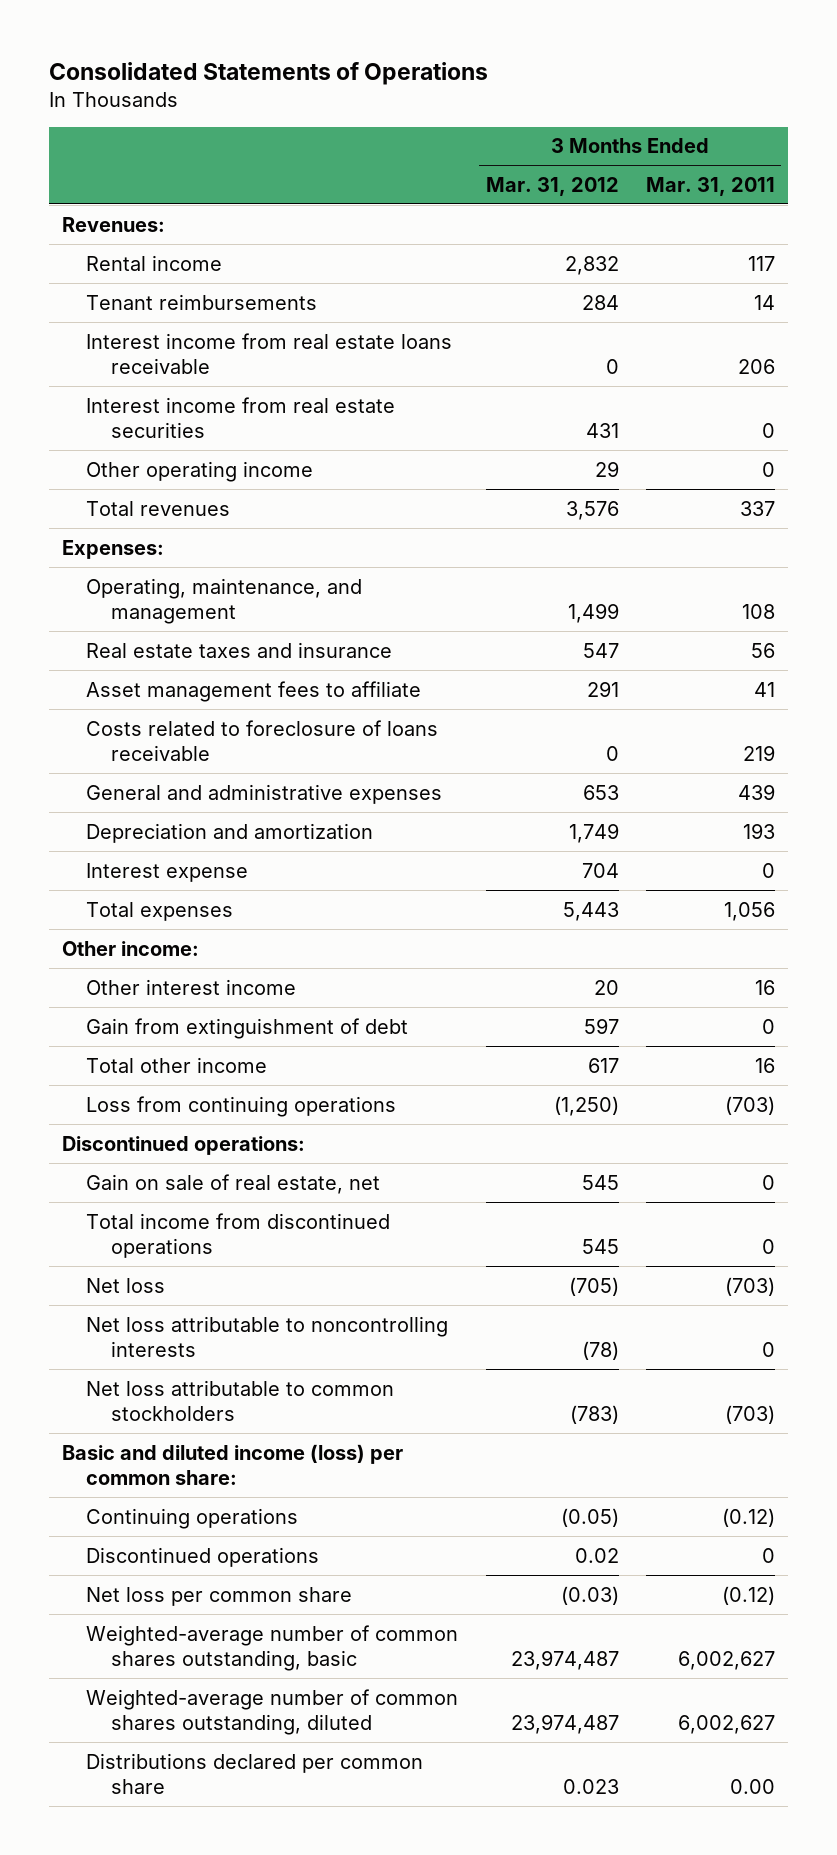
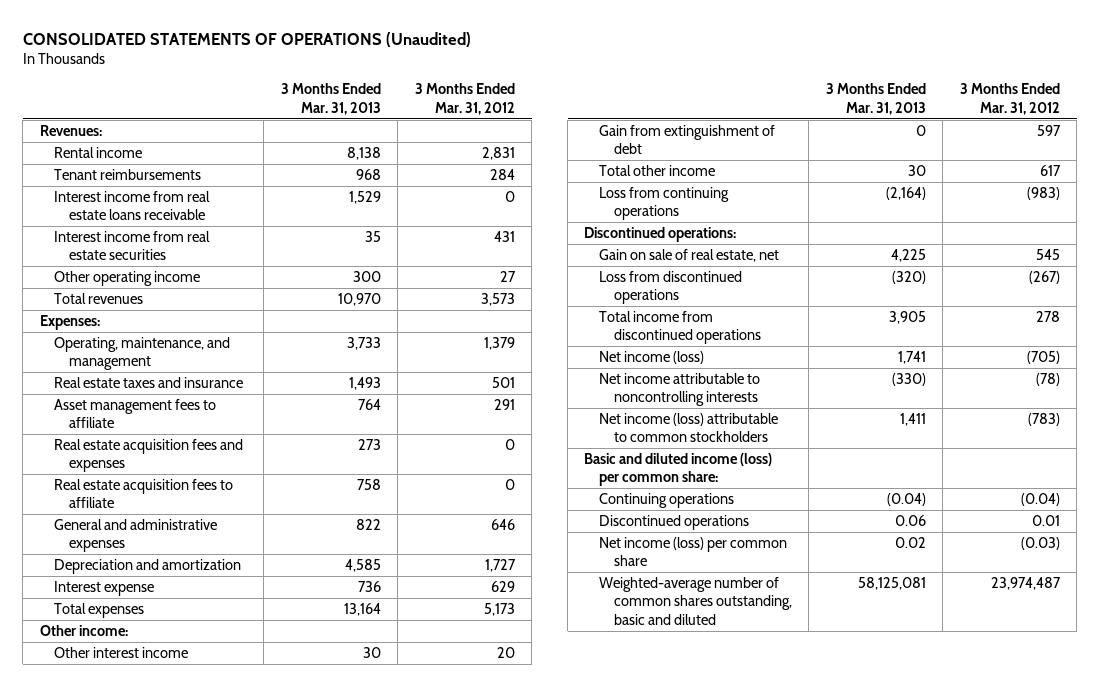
- Consolidated Statements of Operations
+ CONSOLIDATED STATEMENTS OF OPERATIONS (Unaudited)
- | 3 Months Ended Mar. 31, 2012 | 3 Months Ended Mar. 31, 2011
+ | 3 Months Ended Mar. 31, 2013 | 3 Months Ended Mar. 31, 2012
- Rental income | 2,832 | 117
+ Rental income | 8,138 | 2,831
- Other operating income | 29 | 0
- Total revenues | 3,576 | 337
+ Other operating income | 300 | 27
+ Total revenues | 10,970 | 3,573
- Operating, maintenance, and management | 1,499 | 108
- Real estate taxes and insurance | 547 | 56
+ Operating, maintenance, and management | 3,733 | 1,379
+ Real estate taxes and insurance | 1,493 | 501
- Costs related to foreclosure of loans receivable | 0 | 219
- General and administrative expenses | 653 | 439
- Depreciation and amortization | 1,749 | 193
- Interest expense | 704 | 0
- Total expenses | 5,443 | 1,056
+ Real estate acquisition fees and expenses | 273 | 0
+ Real estate acquisition fees to affiliate | 758 | 0
+ General and administrative expenses | 822 | 646
+ Depreciation and amortization | 4,585 | 1,727
+ Interest expense | 736 | 629
+ Total expenses | 13,164 | 5,173
- Loss from continuing operations | (1,250) | (703)
+ Loss from continuing operations | (2,164) | (983)
- Total income from discontinued operations | 545 | 0
- Net loss | (705) | (703)
- Net loss attributable to noncontrolling interests | (78) | 0
- Net loss attributable to common stockholders | (783) | (703)
+ Loss from discontinued operations | (320) | (267)
+ Total income from discontinued operations | 3,905 | 278
+ Net income (loss) | 1,741 | (705)
+ Net income attributable to noncontrolling interests | (330) | (78)
+ Net income (loss) attributable to common stockholders | 1,411 | (783)
- Continuing operations | (0.05) | (0.12)
- Discontinued operations | 0.02 | 0
- Net loss per common share | (0.03) | (0.12)
- Weighted-average number of common shares outstanding, basic | 23,974,487 | 6,002,627
- Weighted-average number of common shares outstanding, diluted | 23,974,487 | 6,002,627
- Distributions declared per common share | 0.023 | 0.00
+ Continuing operations | (0.04) | (0.04)
+ Discontinued operations | 0.06 | 0.01
+ Net income (loss) per common share | 0.02 | (0.03)
+ Weighted-average number of common shares outstanding, basic and diluted | 58,125,081 | 23,974,487

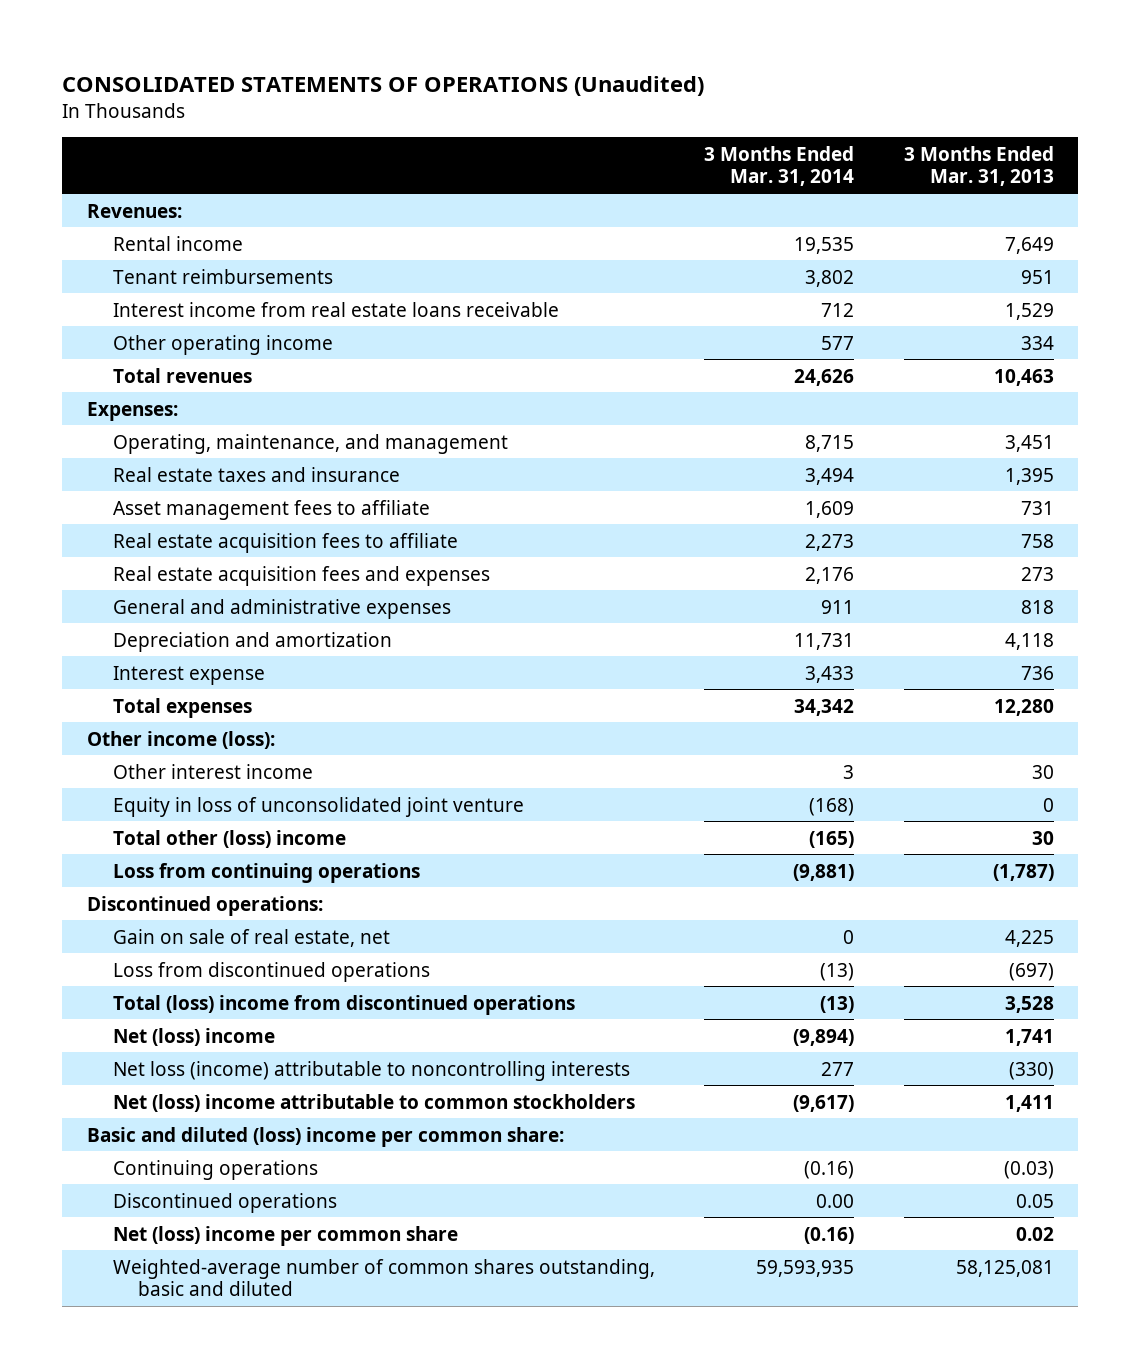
- | 3 Months Ended Mar. 31, 2013 | 3 Months Ended Mar. 31, 2012
+ | 3 Months Ended Mar. 31, 2014 | 3 Months Ended Mar. 31, 2013
- Rental income | 8,138 | 2,831
- Tenant reimbursements | 968 | 284
+ Rental income | 19,535 | 7,649
+ Tenant reimbursements | 3,802 | 951
- Interest income from real estate securities | 35 | 431
- Other operating income | 300 | 27
- Total revenues | 10,970 | 3,573
+ Other operating income | 577 | 334
+ Total revenues | 24,626 | 10,463
- Operating, maintenance, and management | 3,733 | 1,379
- Real estate taxes and insurance | 1,493 | 501
- Asset management fees to affiliate | 764 | 291
+ Operating, maintenance, and management | 8,715 | 3,451
+ Real estate taxes and insurance | 3,494 | 1,395
+ Asset management fees to affiliate | 1,609 | 731
- General and administrative expenses | 822 | 646
- Depreciation and amortization | 4,585 | 1,727
moved down: Real estate acquisition fees and expenses | 2,176 | 273
+ General and administrative expenses | 911 | 818
+ Depreciation and amortization | 11,731 | 4,118
- Total expenses | 13,164 | 5,173
- Other income:
+ Total expenses | 34,342 | 12,280
+ Other income (loss):
- Gain from extinguishment of debt | 0 | 597
- Total other income | 30 | 617
- Loss from continuing operations | (2,164) | (983)
+ Equity in loss of unconsolidated joint venture | (168) | 0
+ Total other (loss) income | (165) | 30
+ Loss from continuing operations | (9,881) | (1,787)
- Loss from discontinued operations | (320) | (267)
- Total income from discontinued operations | 3,905 | 278
- Net income (loss) | 1,741 | (705)
- Net income attributable to noncontrolling interests | (330) | (78)
- Net income (loss) attributable to common stockholders | 1,411 | (783)
- Basic and diluted income (loss) per common share:
- Continuing operations | (0.04) | (0.04)
- Discontinued operations | 0.06 | 0.01
- Net income (loss) per common share | 0.02 | (0.03)
+ Loss from discontinued operations | (13) | (697)
+ Total (loss) income from discontinued operations | (13) | 3,528
+ Net (loss) income | (9,894) | 1,741
+ Net loss (income) attributable to noncontrolling interests | 277 | (330)
+ Net (loss) income attributable to common stockholders | (9,617) | 1,411
+ Basic and diluted (loss) income per common share:
+ Continuing operations | (0.16) | (0.03)
+ Discontinued operations | 0.00 | 0.05
+ Net (loss) income per common share | (0.16) | 0.02

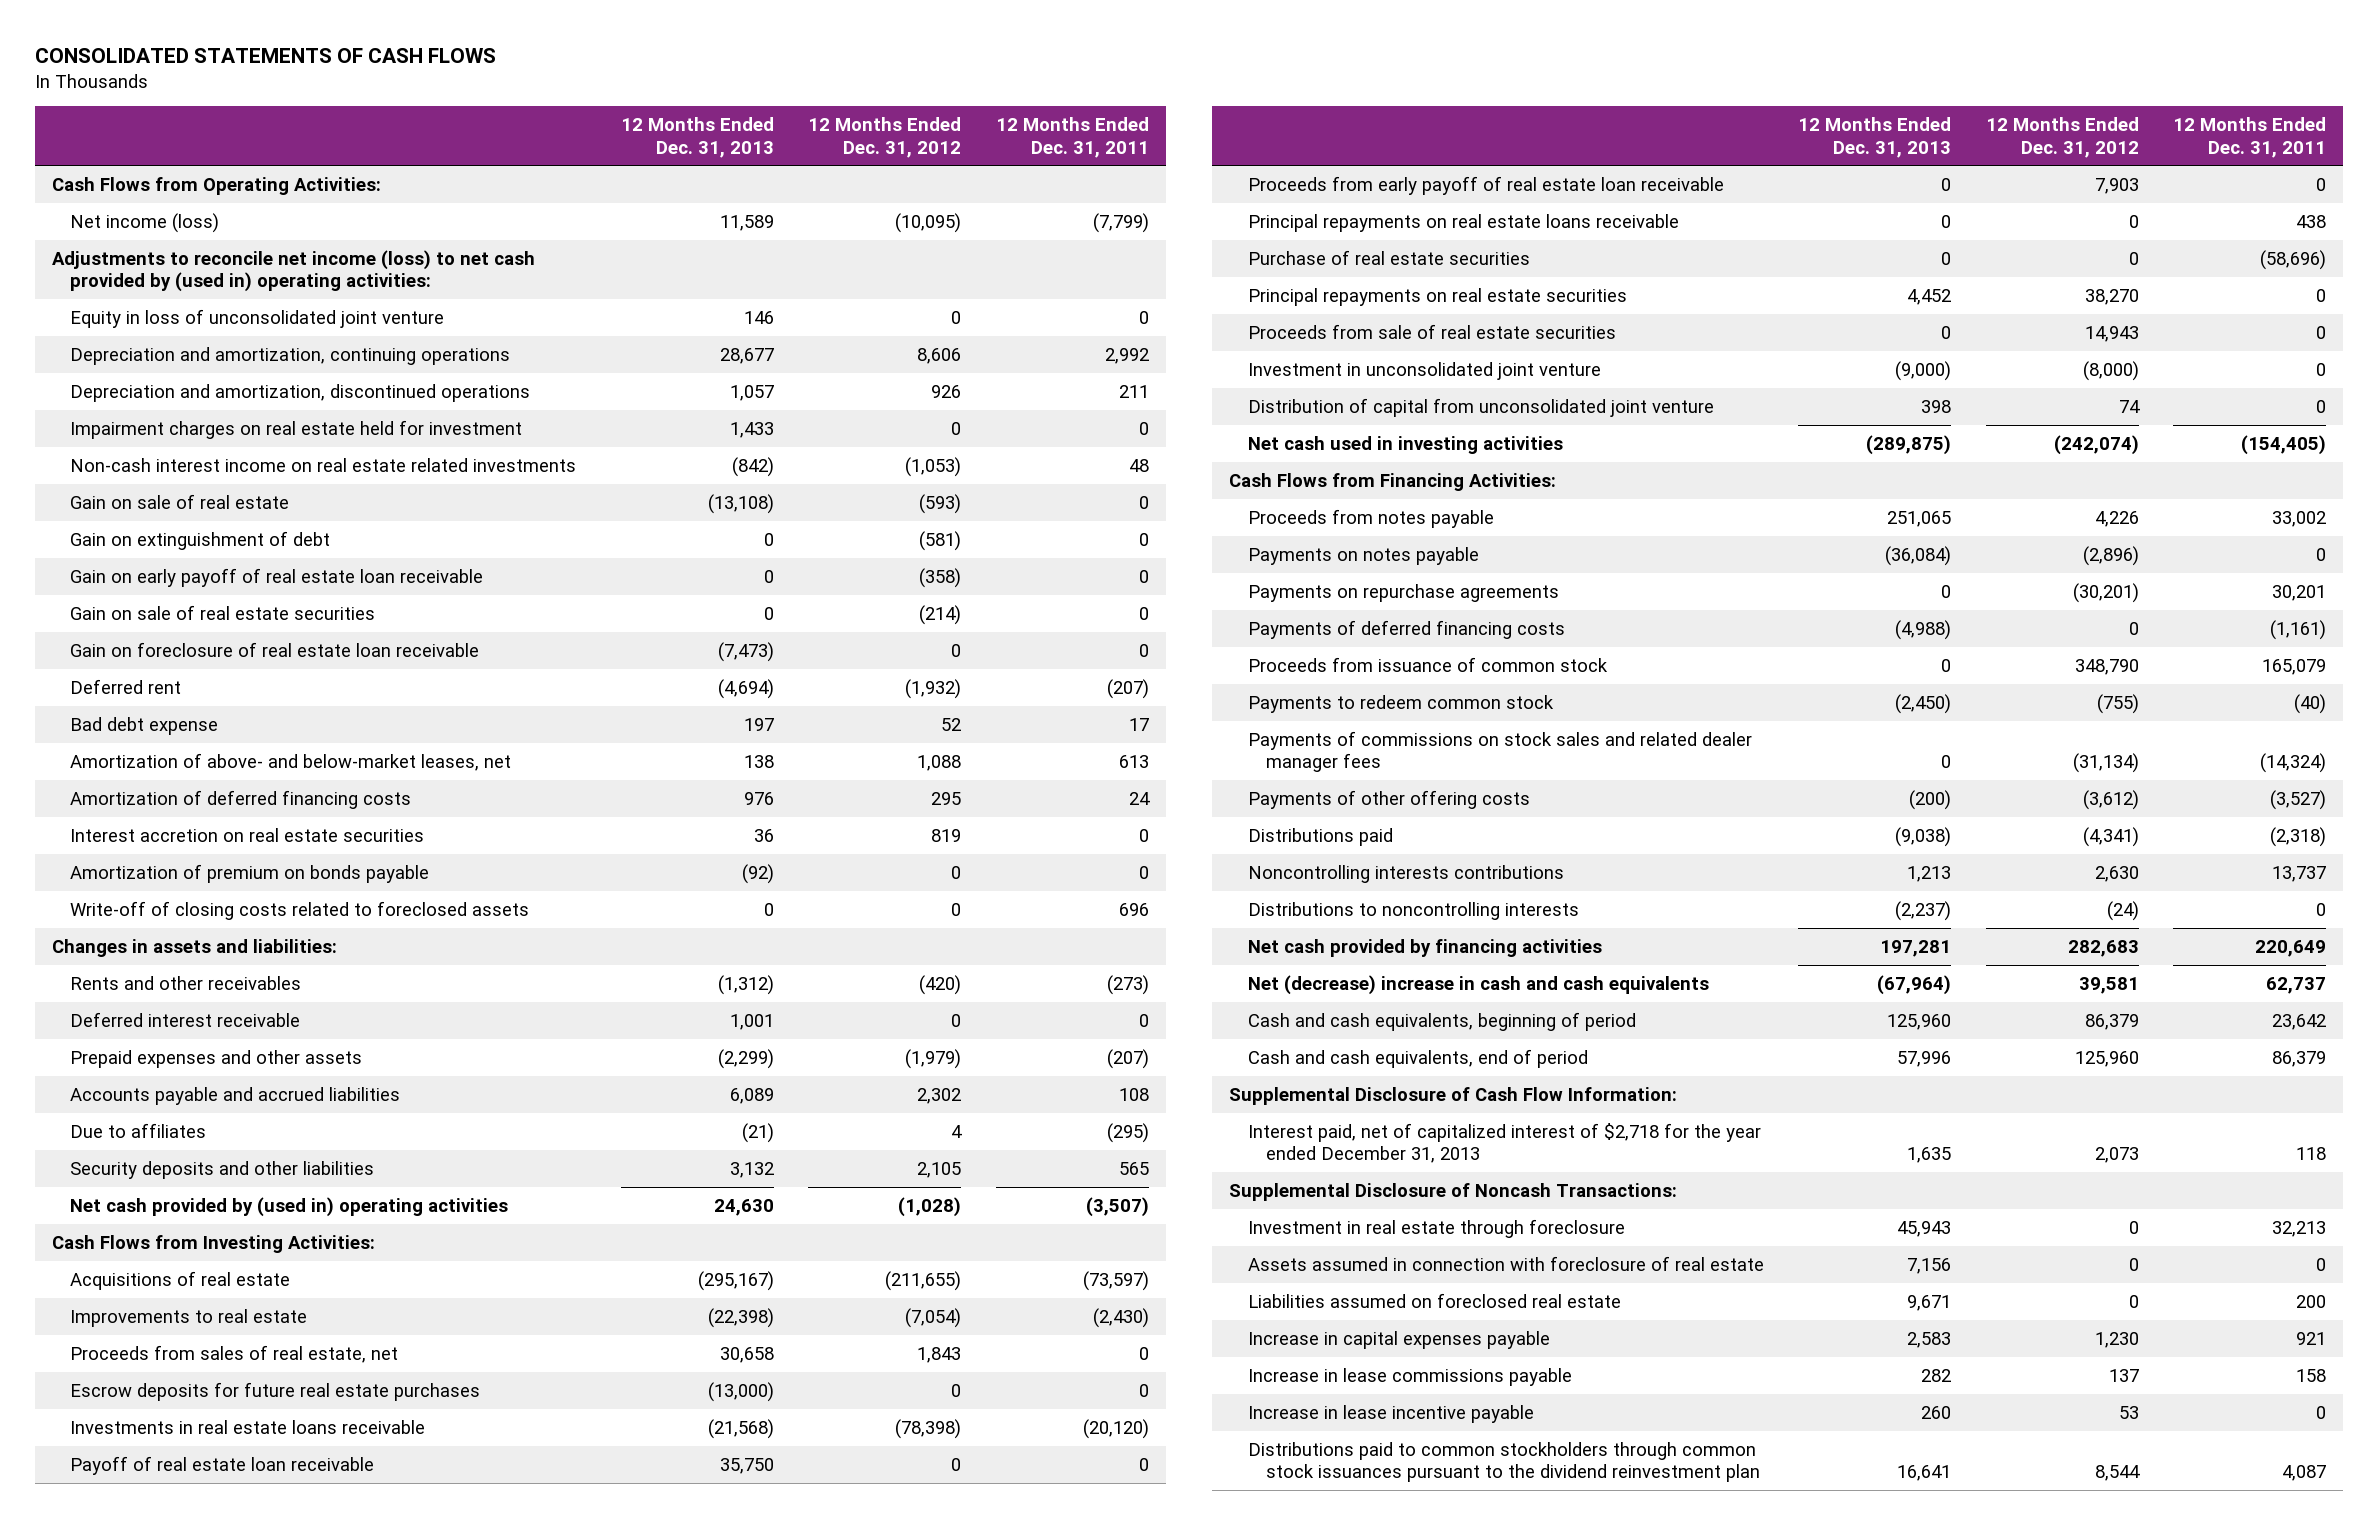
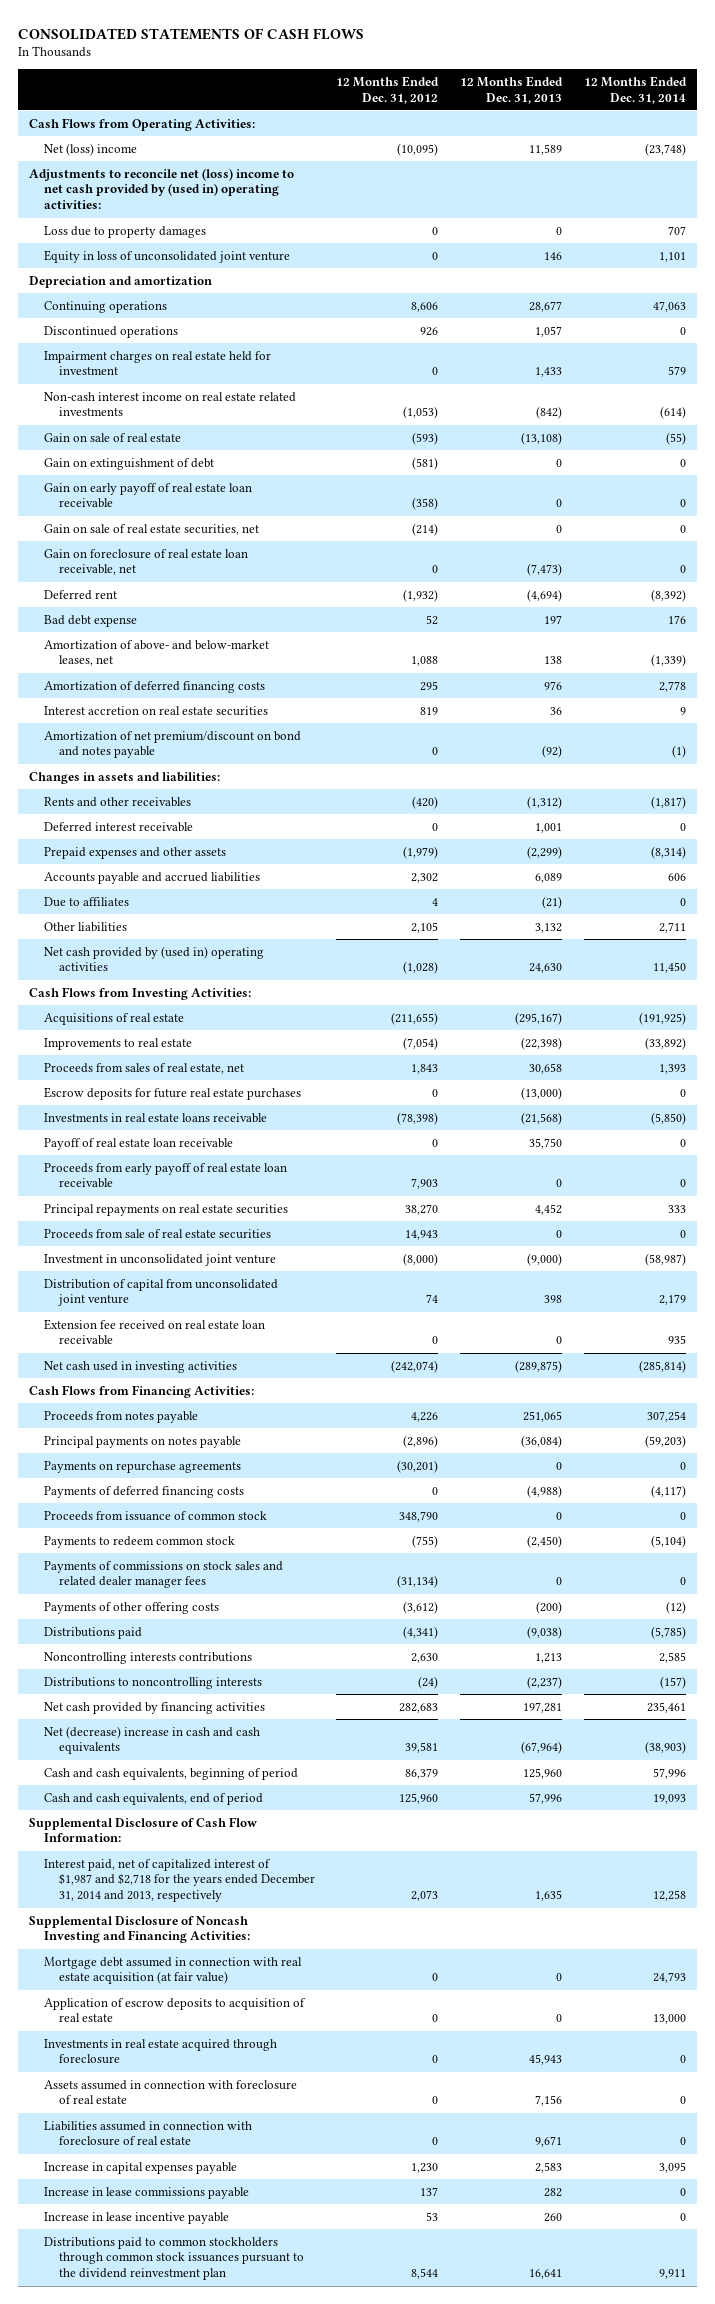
- | 12 Months Ended Dec. 31, 2013 | 12 Months Ended Dec. 31, 2012 | 12 Months Ended Dec. 31, 2011
+ | 12 Months Ended Dec. 31, 2012 | 12 Months Ended Dec. 31, 2013 | 12 Months Ended Dec. 31, 2014
- Net income (loss) | 11,589 | (10,095) | (7,799)
- Adjustments to reconcile net income (loss) to net cash provided by (used in) operating activities:
+ Net (loss) income | (10,095) | 11,589 | (23,748)
+ Adjustments to reconcile net (loss) income to net cash provided by (used in) operating activities:
+ Loss due to property damages | 0 | 0 | 707
- Depreciation and amortization, continuing operations | 28,677 | 8,606 | 2,992
- Depreciation and amortization, discontinued operations | 1,057 | 926 | 211
+ Depreciation and amortization
+ Continuing operations | 8,606 | 28,677 | 47,063
+ Discontinued operations | 926 | 1,057 | 0
- Gain on sale of real estate securities | 0 | (214) | 0
- Gain on foreclosure of real estate loan receivable | (7,473) | 0 | 0
+ Gain on sale of real estate securities, net | (214) | 0 | 0
+ Gain on foreclosure of real estate loan receivable, net | 0 | (7,473) | 0
- Amortization of premium on bonds payable | (92) | 0 | 0
- Write-off of closing costs related to foreclosed assets | 0 | 0 | 696
+ Amortization of net premium/discount on bond and notes payable | 0 | (92) | (1)
- Security deposits and other liabilities | 3,132 | 2,105 | 565
+ Other liabilities | 2,105 | 3,132 | 2,711
- Principal repayments on real estate loans receivable | 0 | 0 | 438
- Purchase of real estate securities | 0 | 0 | (58,696)
+ Extension fee received on real estate loan receivable | 0 | 0 | 935
- Payments on notes payable | (36,084) | (2,896) | 0
+ Principal payments on notes payable | (2,896) | (36,084) | (59,203)
- Interest paid, net of capitalized interest of $2,718 for the year ended December 31, 2013 | 1,635 | 2,073 | 118
- Supplemental Disclosure of Noncash Transactions:
- Investment in real estate through foreclosure | 45,943 | 0 | 32,213
+ Interest paid, net of capitalized interest of $1,987 and $2,718 for the years ended December 31, 2014 and 2013, respectively | 2,073 | 1,635 | 12,258
+ Supplemental Disclosure of Noncash Investing and Financing Activities:
+ Mortgage debt assumed in connection with real estate acquisition (at fair value) | 0 | 0 | 24,793
+ Application of escrow deposits to acquisition of real estate | 0 | 0 | 13,000
+ Investments in real estate acquired through foreclosure | 0 | 45,943 | 0
- Liabilities assumed on foreclosed real estate | 9,671 | 0 | 200
+ Liabilities assumed in connection with foreclosure of real estate | 0 | 9,671 | 0

